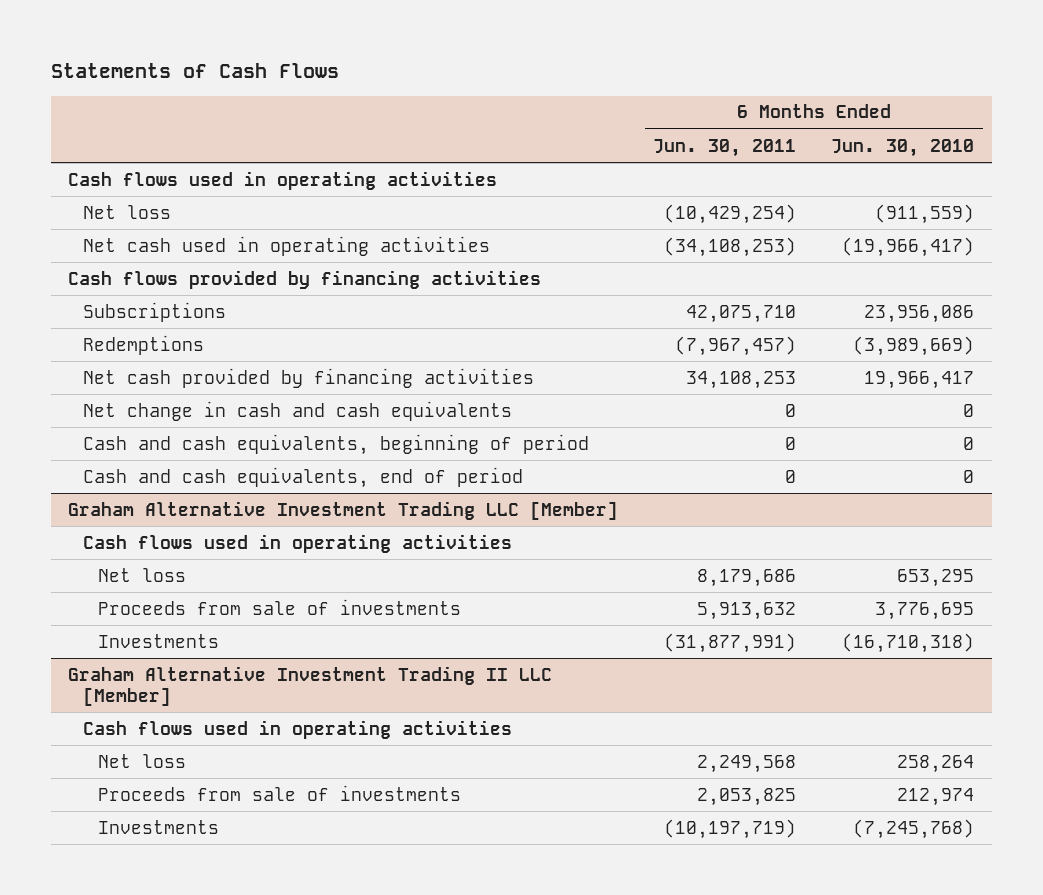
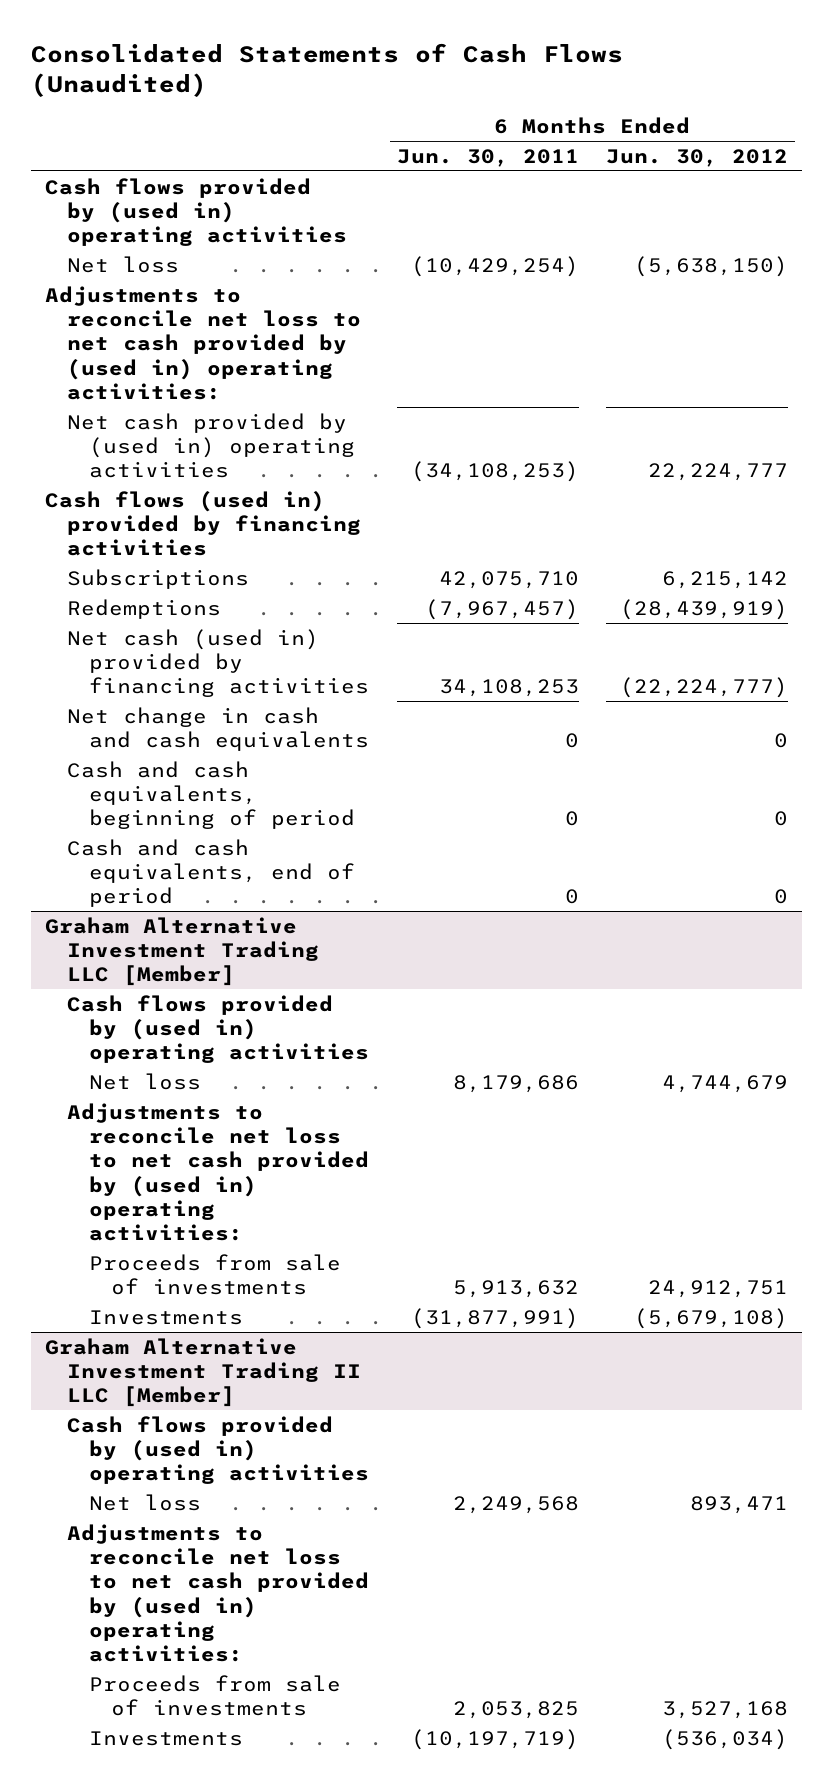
- Statements of Cash Flows
+ Consolidated Statements of Cash Flows (Unaudited)
- | 6 Months Ended Jun. 30, 2011 | 6 Months Ended Jun. 30, 2010
+ | 6 Months Ended Jun. 30, 2011 | 6 Months Ended Jun. 30, 2012
- Cash flows used in operating activities
+ Cash flows provided by (used in) operating activities
- Net cash used in operating activities | (34,108,253) | (19,966,417)
- Cash flows provided by financing activities
+ Adjustments to reconcile net loss to net cash provided by (used in) operating activities:
+ Net cash provided by (used in) operating activities | (34,108,253) | 22,224,777
+ Cash flows (used in) provided by financing activities
- Net cash provided by financing activities | 34,108,253 | 19,966,417
+ Net cash (used in) provided by financing activities | 34,108,253 | (22,224,777)
@ Graham Alternative Investment Trading LLC [Member]
- Cash flows used in operating activities
+ Cash flows provided by (used in) operating activities
+ Adjustments to reconcile net loss to net cash provided by (used in) operating activities:
@ Graham Alternative Investment Trading II LLC [Member]
- Cash flows used in operating activities
+ Cash flows provided by (used in) operating activities
+ Adjustments to reconcile net loss to net cash provided by (used in) operating activities:

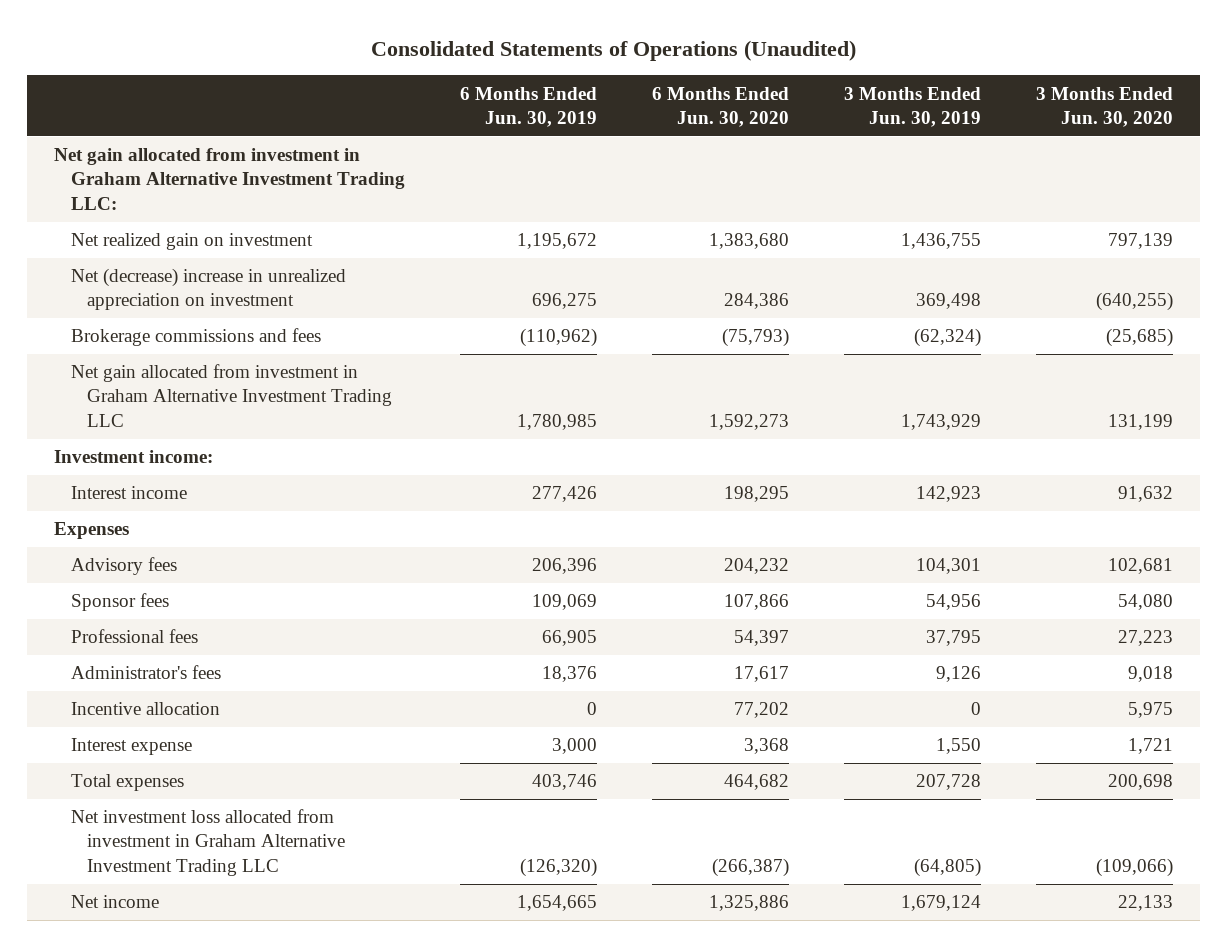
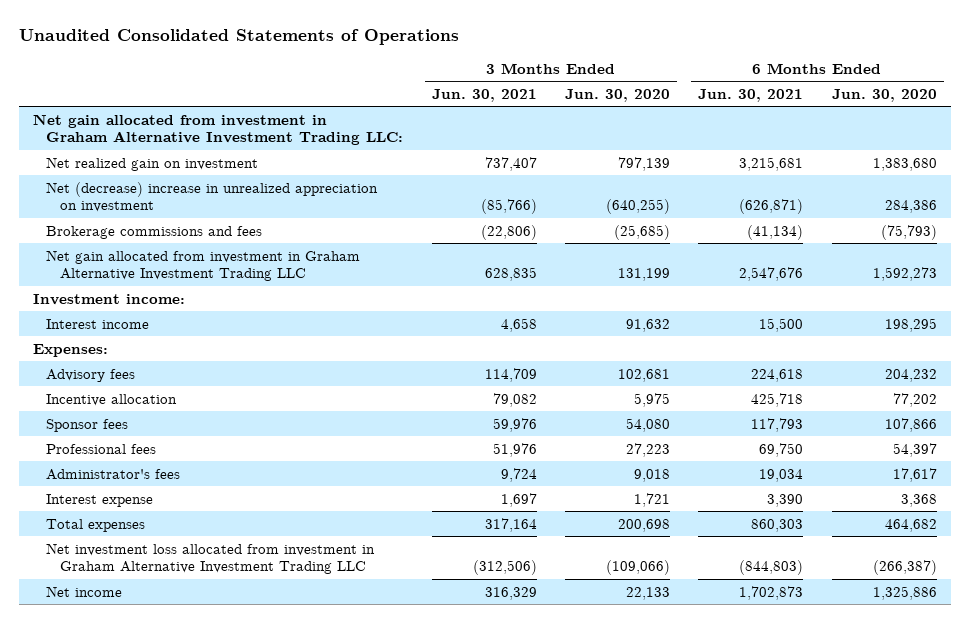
- Consolidated Statements of Operations (Unaudited)
+ Unaudited Consolidated Statements of Operations
- | 6 Months Ended Jun. 30, 2019 | 6 Months Ended Jun. 30, 2020 | 3 Months Ended Jun. 30, 2019 | 3 Months Ended Jun. 30, 2020
+ | 3 Months Ended Jun. 30, 2021 | 3 Months Ended Jun. 30, 2020 | 6 Months Ended Jun. 30, 2021 | 6 Months Ended Jun. 30, 2020
- Expenses
+ Expenses:
moved up: Incentive allocation | 79,082 | 5,975 | 425,718 | 77,202

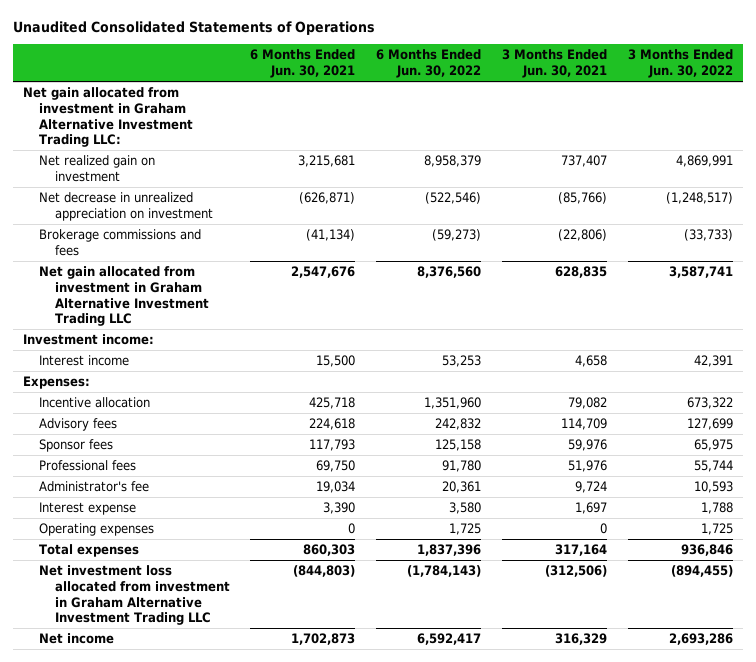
- | 3 Months Ended Jun. 30, 2021 | 3 Months Ended Jun. 30, 2020 | 6 Months Ended Jun. 30, 2021 | 6 Months Ended Jun. 30, 2020
+ | 6 Months Ended Jun. 30, 2021 | 6 Months Ended Jun. 30, 2022 | 3 Months Ended Jun. 30, 2021 | 3 Months Ended Jun. 30, 2022
- Net (decrease) increase in unrealized appreciation on investment | (85,766) | (640,255) | (626,871) | 284,386
+ Net decrease in unrealized appreciation on investment | (626,871) | (522,546) | (85,766) | (1,248,517)
moved down: Advisory fees | 224,618 | 242,832 | 114,709 | 127,699
- Administrator's fees | 9,724 | 9,018 | 19,034 | 17,617
+ Administrator's fee | 19,034 | 20,361 | 9,724 | 10,593
+ Operating expenses | 0 | 1,725 | 0 | 1,725

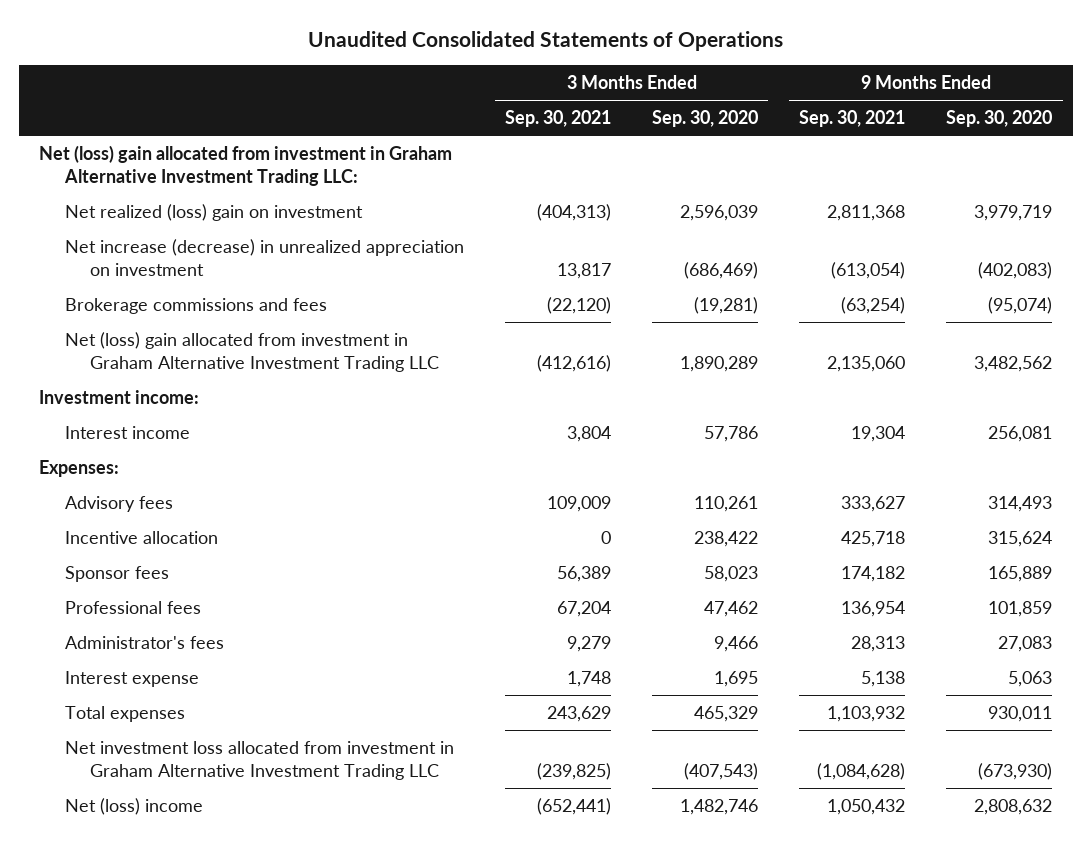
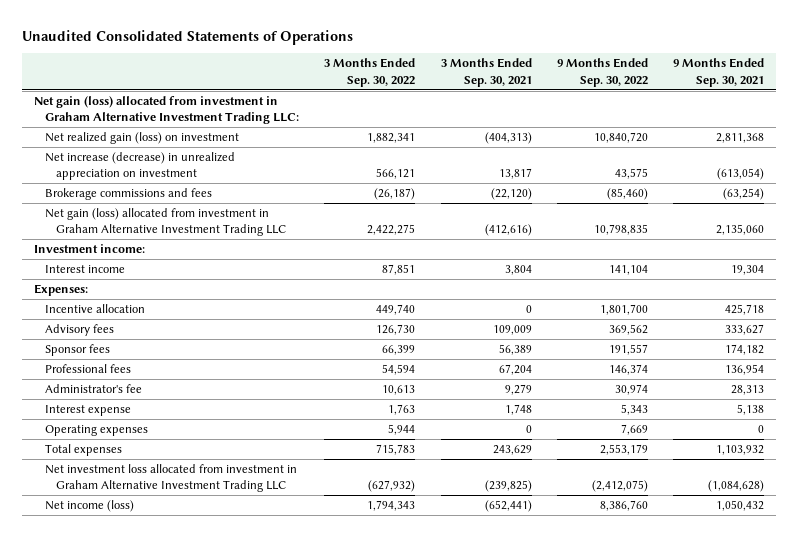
- | 3 Months Ended Sep. 30, 2021 | 3 Months Ended Sep. 30, 2020 | 9 Months Ended Sep. 30, 2021 | 9 Months Ended Sep. 30, 2020
+ | 3 Months Ended Sep. 30, 2022 | 3 Months Ended Sep. 30, 2021 | 9 Months Ended Sep. 30, 2022 | 9 Months Ended Sep. 30, 2021
- Net (loss) gain allocated from investment in Graham Alternative Investment Trading LLC:
- Net realized (loss) gain on investment | (404,313) | 2,596,039 | 2,811,368 | 3,979,719
+ Net gain (loss) allocated from investment in Graham Alternative Investment Trading LLC:
+ Net realized gain (loss) on investment | 1,882,341 | (404,313) | 10,840,720 | 2,811,368
- Net (loss) gain allocated from investment in Graham Alternative Investment Trading LLC | (412,616) | 1,890,289 | 2,135,060 | 3,482,562
+ Net gain (loss) allocated from investment in Graham Alternative Investment Trading LLC | 2,422,275 | (412,616) | 10,798,835 | 2,135,060
moved down: Advisory fees | 126,730 | 109,009 | 369,562 | 333,627
- Administrator's fees | 9,279 | 9,466 | 28,313 | 27,083
+ Administrator's fee | 10,613 | 9,279 | 30,974 | 28,313
+ Operating expenses | 5,944 | 0 | 7,669 | 0
- Net (loss) income | (652,441) | 1,482,746 | 1,050,432 | 2,808,632
+ Net income (loss) | 1,794,343 | (652,441) | 8,386,760 | 1,050,432

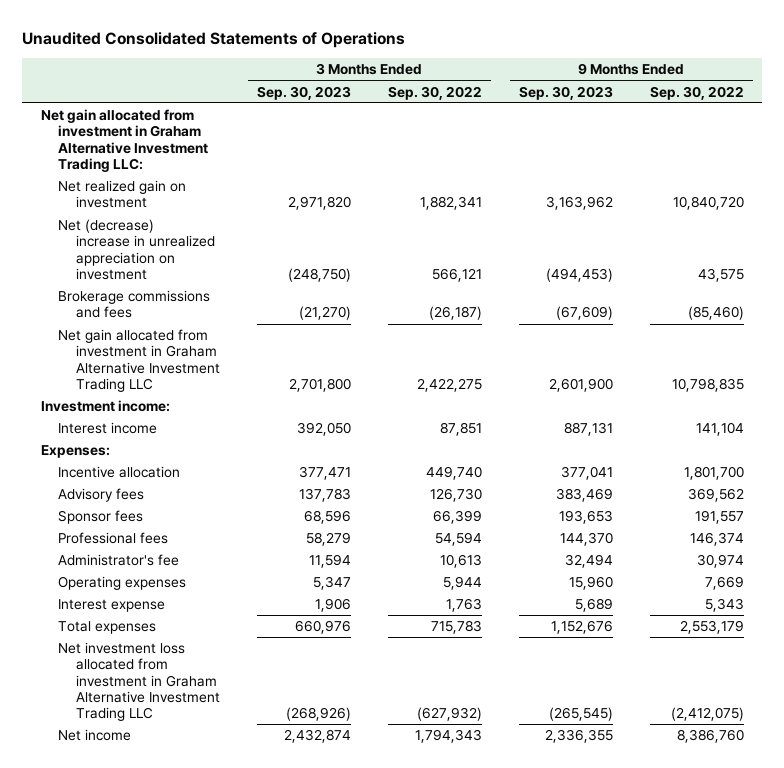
- | 3 Months Ended Sep. 30, 2022 | 3 Months Ended Sep. 30, 2021 | 9 Months Ended Sep. 30, 2022 | 9 Months Ended Sep. 30, 2021
+ | 3 Months Ended Sep. 30, 2023 | 3 Months Ended Sep. 30, 2022 | 9 Months Ended Sep. 30, 2023 | 9 Months Ended Sep. 30, 2022
- Net gain (loss) allocated from investment in Graham Alternative Investment Trading LLC:
- Net realized gain (loss) on investment | 1,882,341 | (404,313) | 10,840,720 | 2,811,368
- Net increase (decrease) in unrealized appreciation on investment | 566,121 | 13,817 | 43,575 | (613,054)
+ Net gain allocated from investment in Graham Alternative Investment Trading LLC:
+ Net realized gain on investment | 2,971,820 | 1,882,341 | 3,163,962 | 10,840,720
+ Net (decrease) increase in unrealized appreciation on investment | (248,750) | 566,121 | (494,453) | 43,575
- Net gain (loss) allocated from investment in Graham Alternative Investment Trading LLC | 2,422,275 | (412,616) | 10,798,835 | 2,135,060
+ Net gain allocated from investment in Graham Alternative Investment Trading LLC | 2,701,800 | 2,422,275 | 2,601,900 | 10,798,835
moved down: Interest expense | 1,906 | 1,763 | 5,689 | 5,343
- Net income (loss) | 1,794,343 | (652,441) | 8,386,760 | 1,050,432
+ Net income | 2,432,874 | 1,794,343 | 2,336,355 | 8,386,760

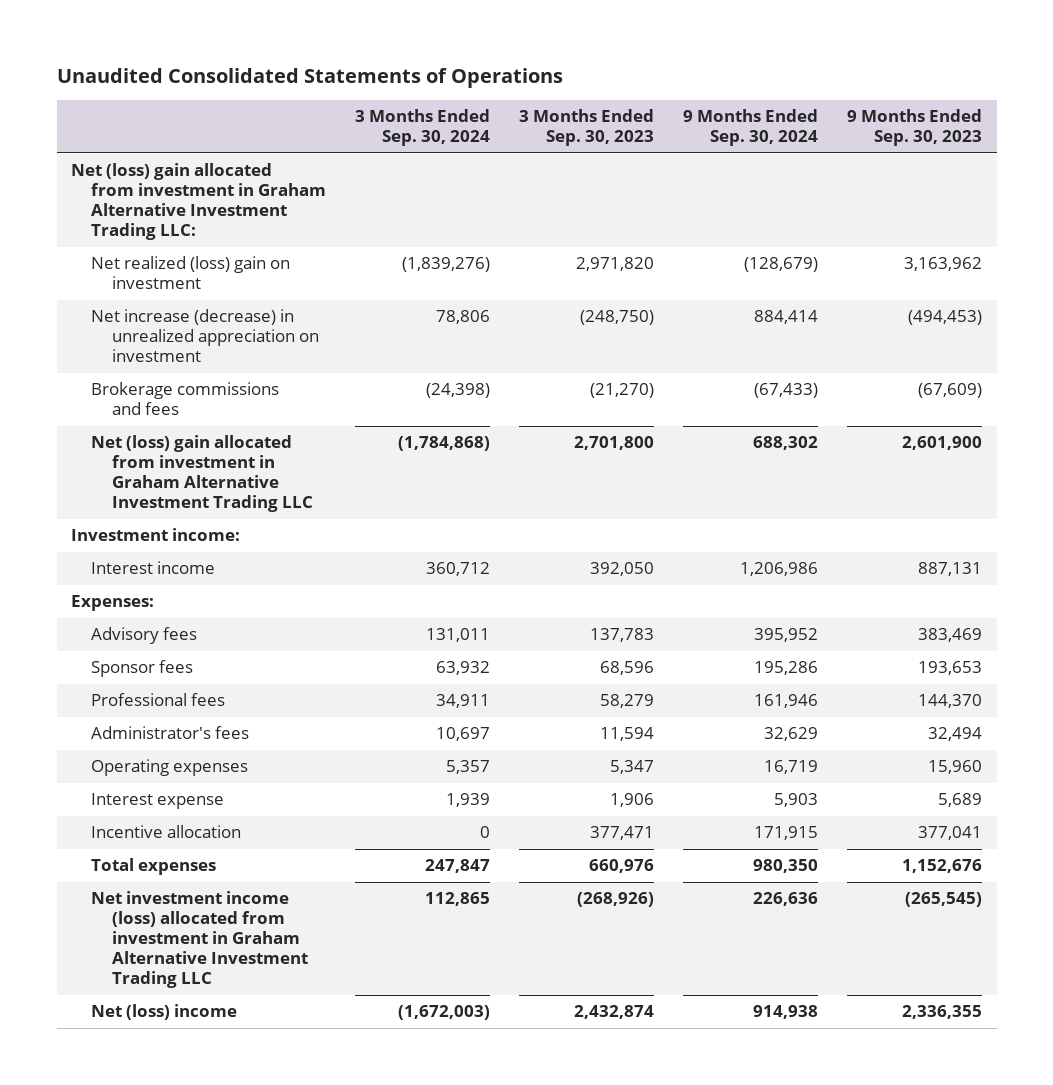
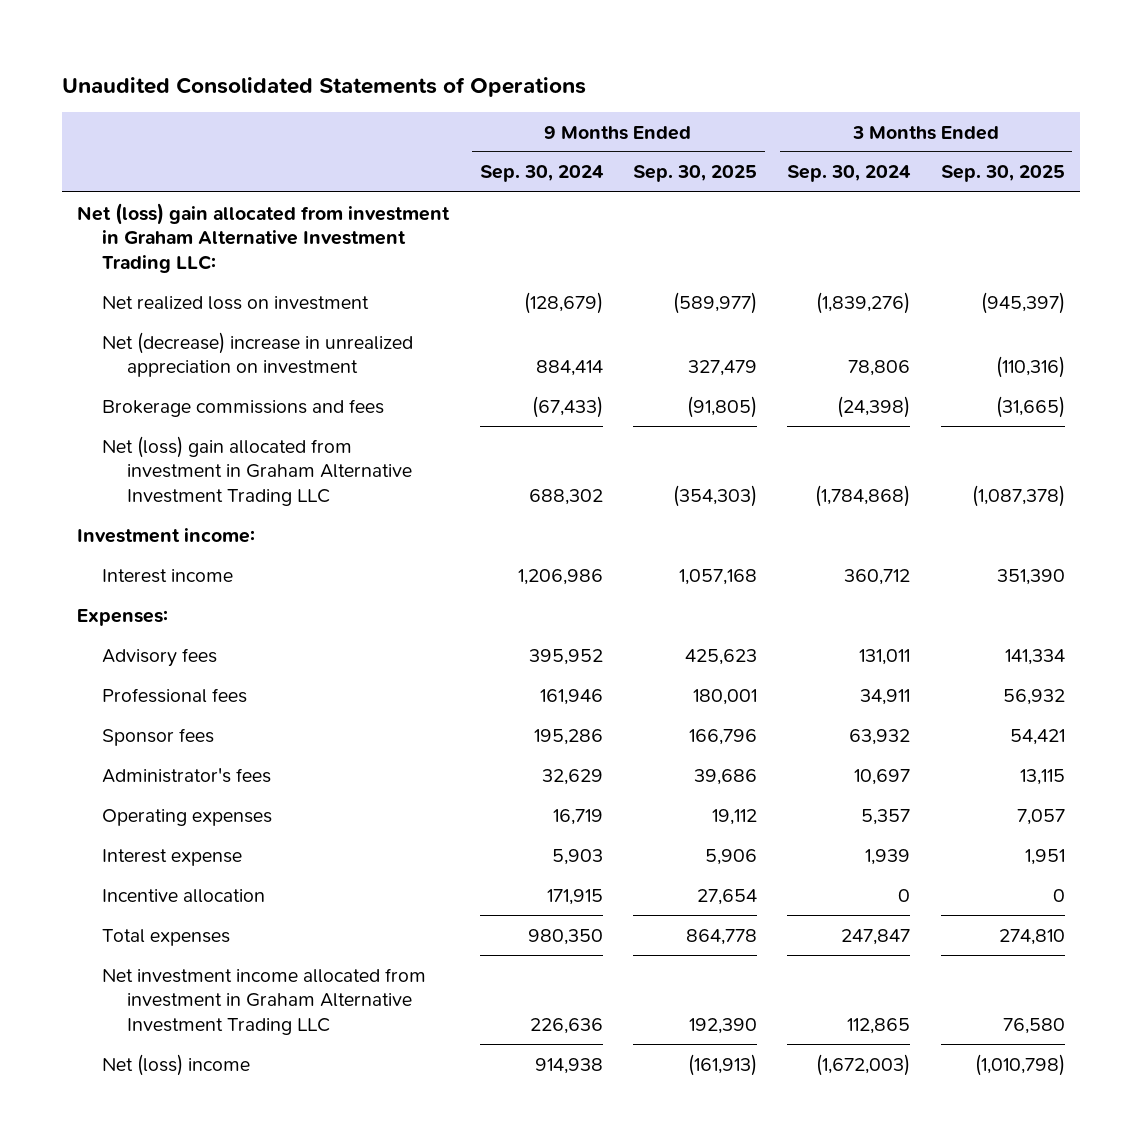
- | 3 Months Ended Sep. 30, 2024 | 3 Months Ended Sep. 30, 2023 | 9 Months Ended Sep. 30, 2024 | 9 Months Ended Sep. 30, 2023
+ | 9 Months Ended Sep. 30, 2024 | 9 Months Ended Sep. 30, 2025 | 3 Months Ended Sep. 30, 2024 | 3 Months Ended Sep. 30, 2025
- Net realized (loss) gain on investment | (1,839,276) | 2,971,820 | (128,679) | 3,163,962
- Net increase (decrease) in unrealized appreciation on investment | 78,806 | (248,750) | 884,414 | (494,453)
+ Net realized loss on investment | (128,679) | (589,977) | (1,839,276) | (945,397)
+ Net (decrease) increase in unrealized appreciation on investment | 884,414 | 327,479 | 78,806 | (110,316)
moved down: Sponsor fees | 195,286 | 166,796 | 63,932 | 54,421
- Net investment income (loss) allocated from investment in Graham Alternative Investment Trading LLC | 112,865 | (268,926) | 226,636 | (265,545)
+ Net investment income allocated from investment in Graham Alternative Investment Trading LLC | 226,636 | 192,390 | 112,865 | 76,580

